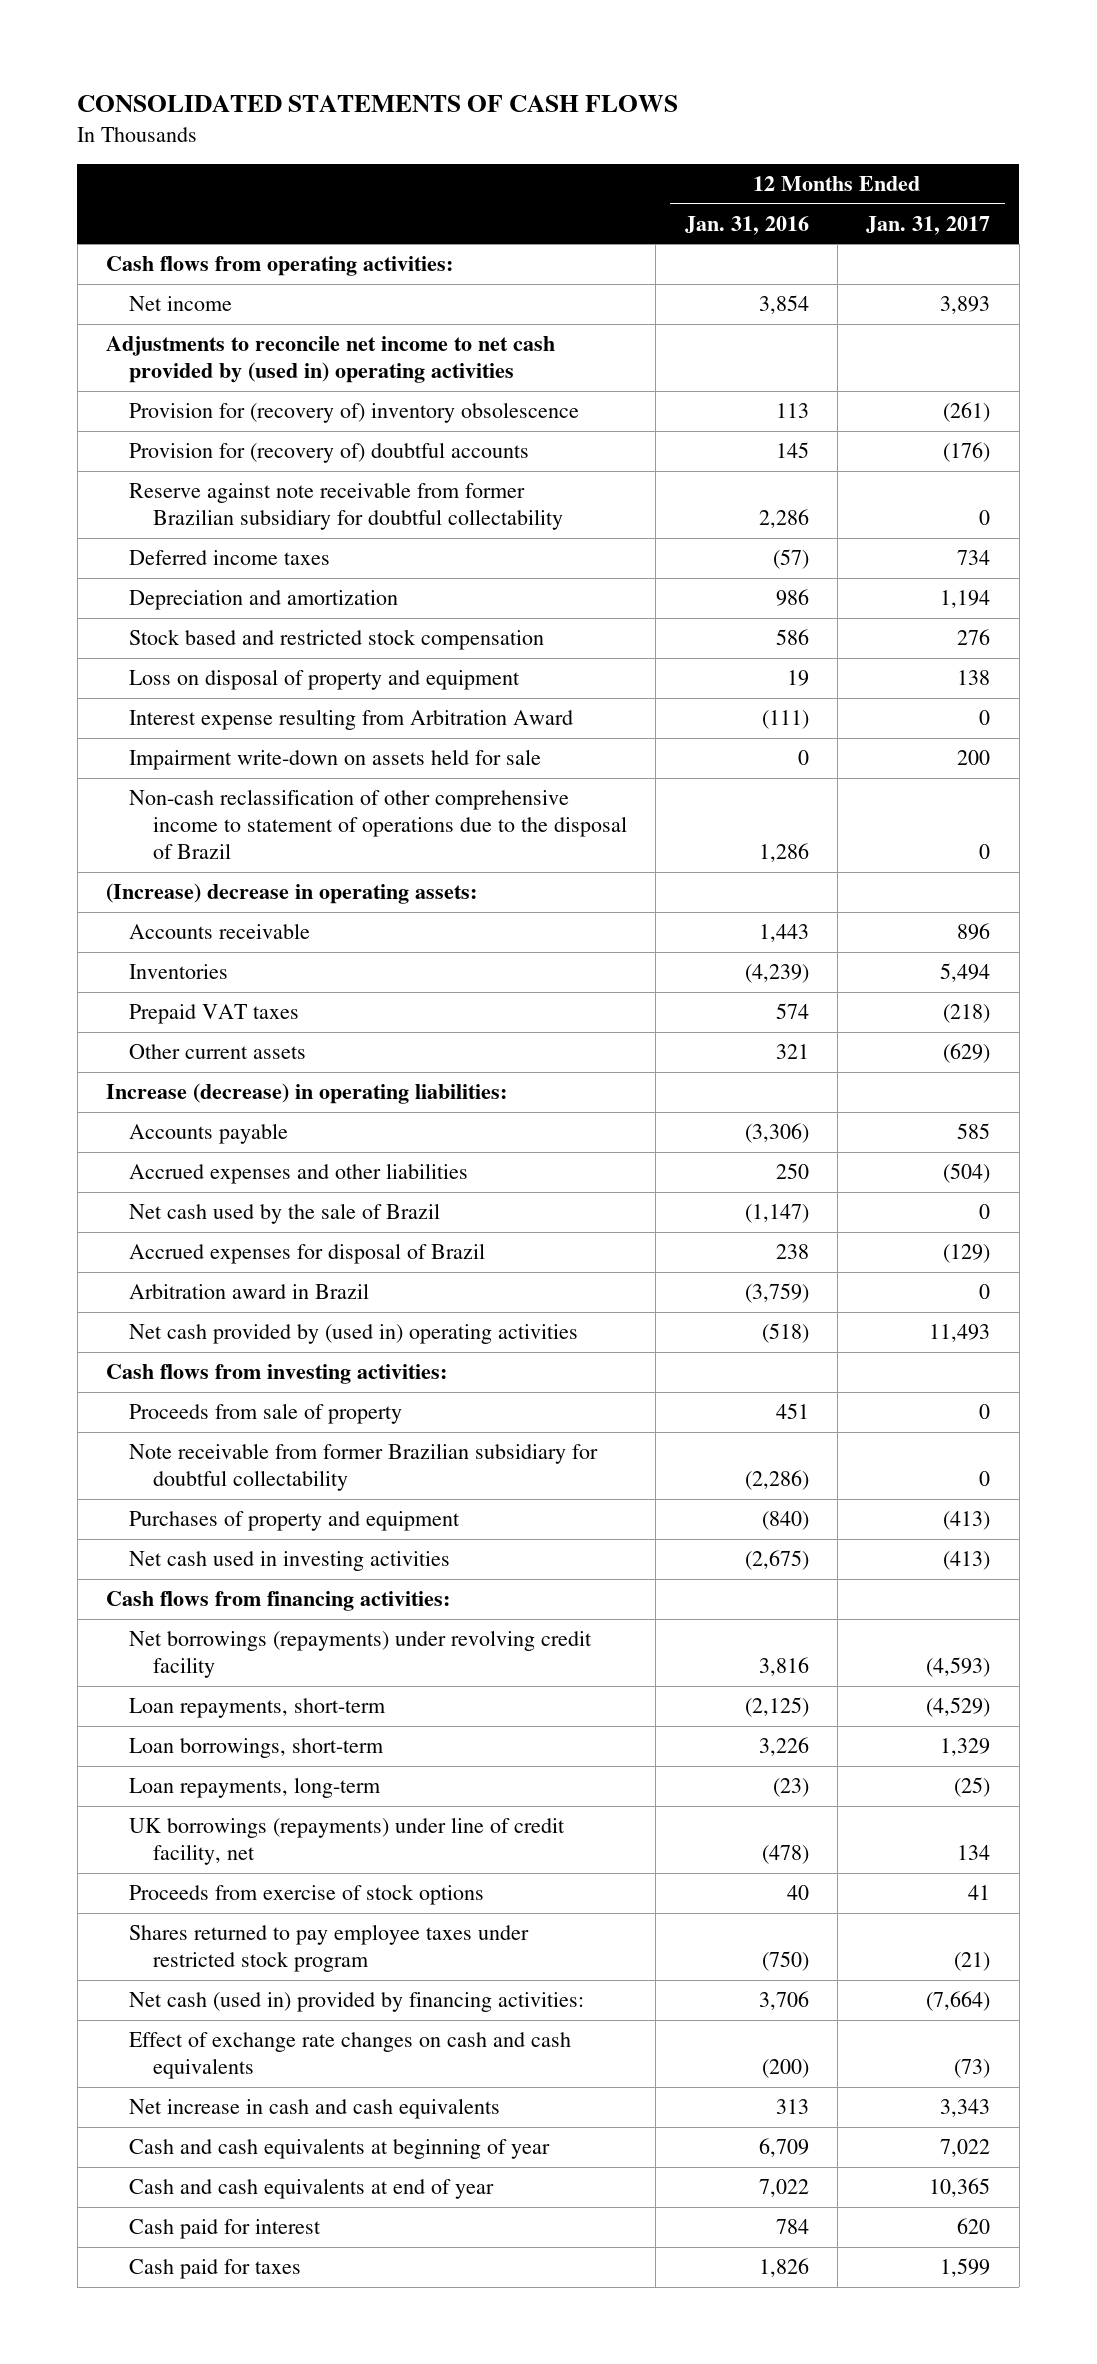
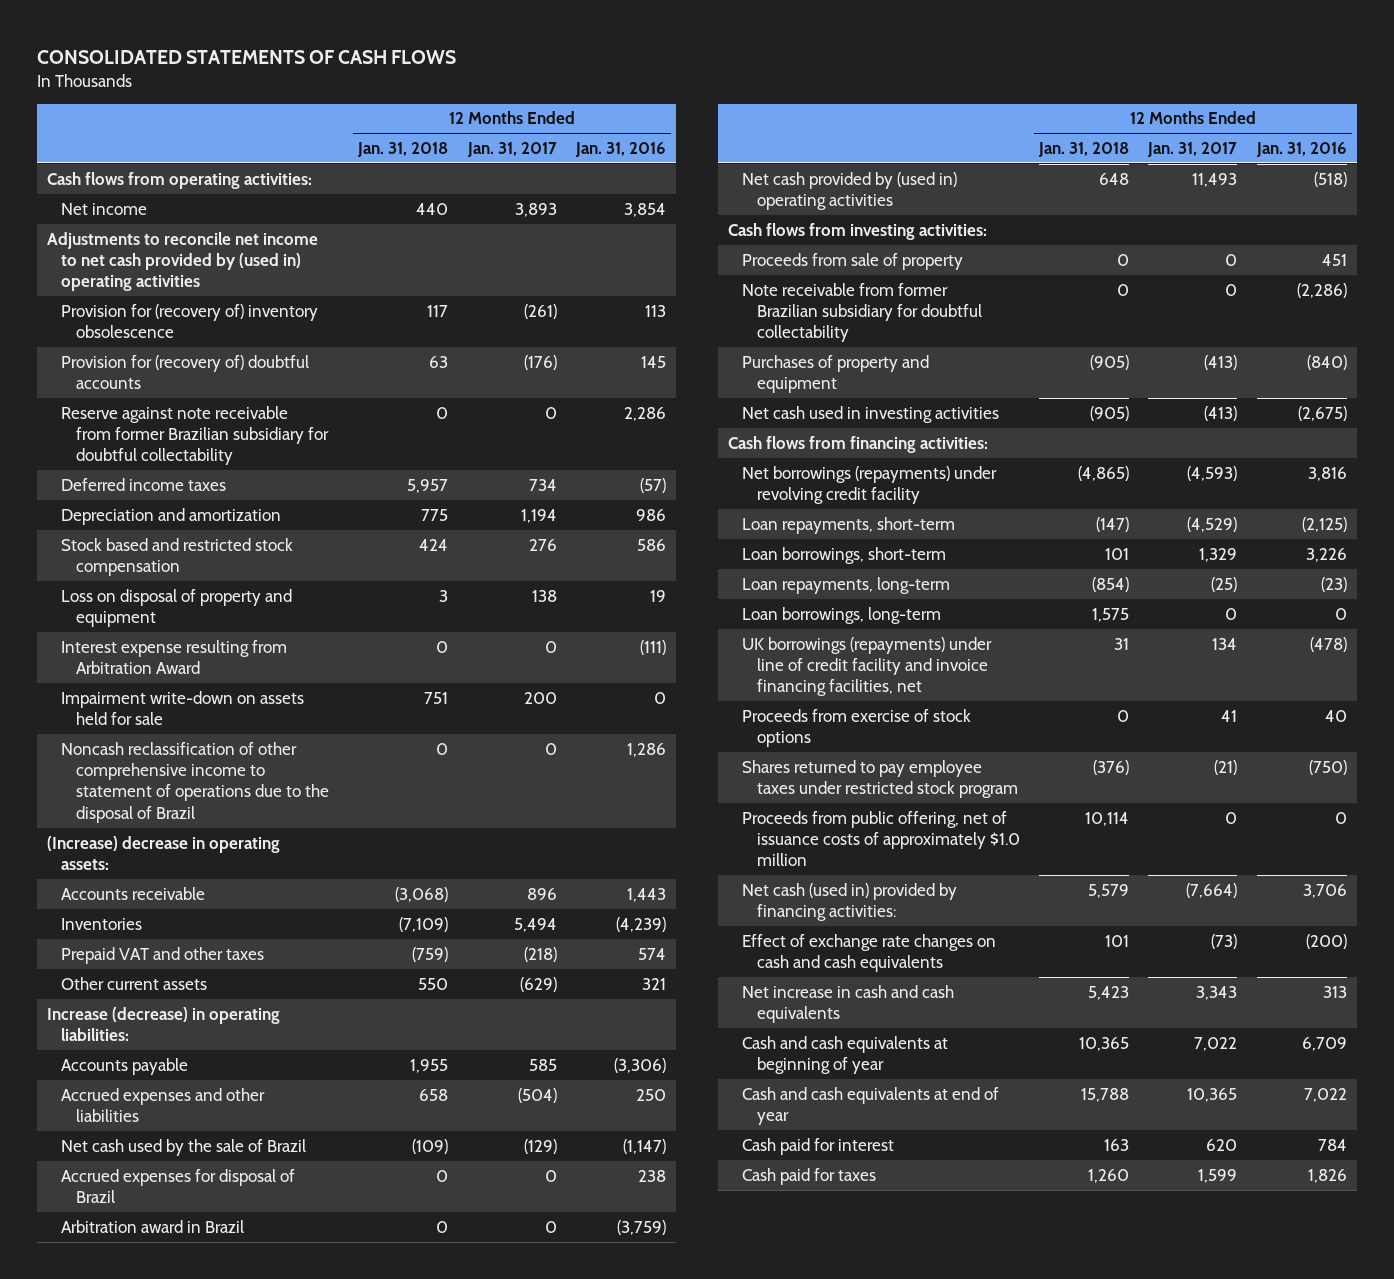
- | 12 Months Ended Jan. 31, 2016 | 12 Months Ended Jan. 31, 2017
+ | 12 Months Ended Jan. 31, 2018 | 12 Months Ended Jan. 31, 2017 | 12 Months Ended Jan. 31, 2016
- Non-cash reclassification of other comprehensive income to statement of operations due to the disposal of Brazil | 1,286 | 0
+ Noncash reclassification of other comprehensive income to statement of operations due to the disposal of Brazil | 0 | 0 | 1,286
- Prepaid VAT taxes | 574 | (218)
+ Prepaid VAT and other taxes | (759) | (218) | 574
- Net cash used by the sale of Brazil | (1,147) | 0
- Accrued expenses for disposal of Brazil | 238 | (129)
+ Net cash used by the sale of Brazil | (109) | (129) | (1,147)
+ Accrued expenses for disposal of Brazil | 0 | 0 | 238
- UK borrowings (repayments) under line of credit facility, net | (478) | 134
+ Loan borrowings, long-term | 1,575 | 0 | 0
+ UK borrowings (repayments) under line of credit facility and invoice financing facilities, net | 31 | 134 | (478)
+ Proceeds from public offering, net of issuance costs of approximately $1.0 million | 10,114 | 0 | 0

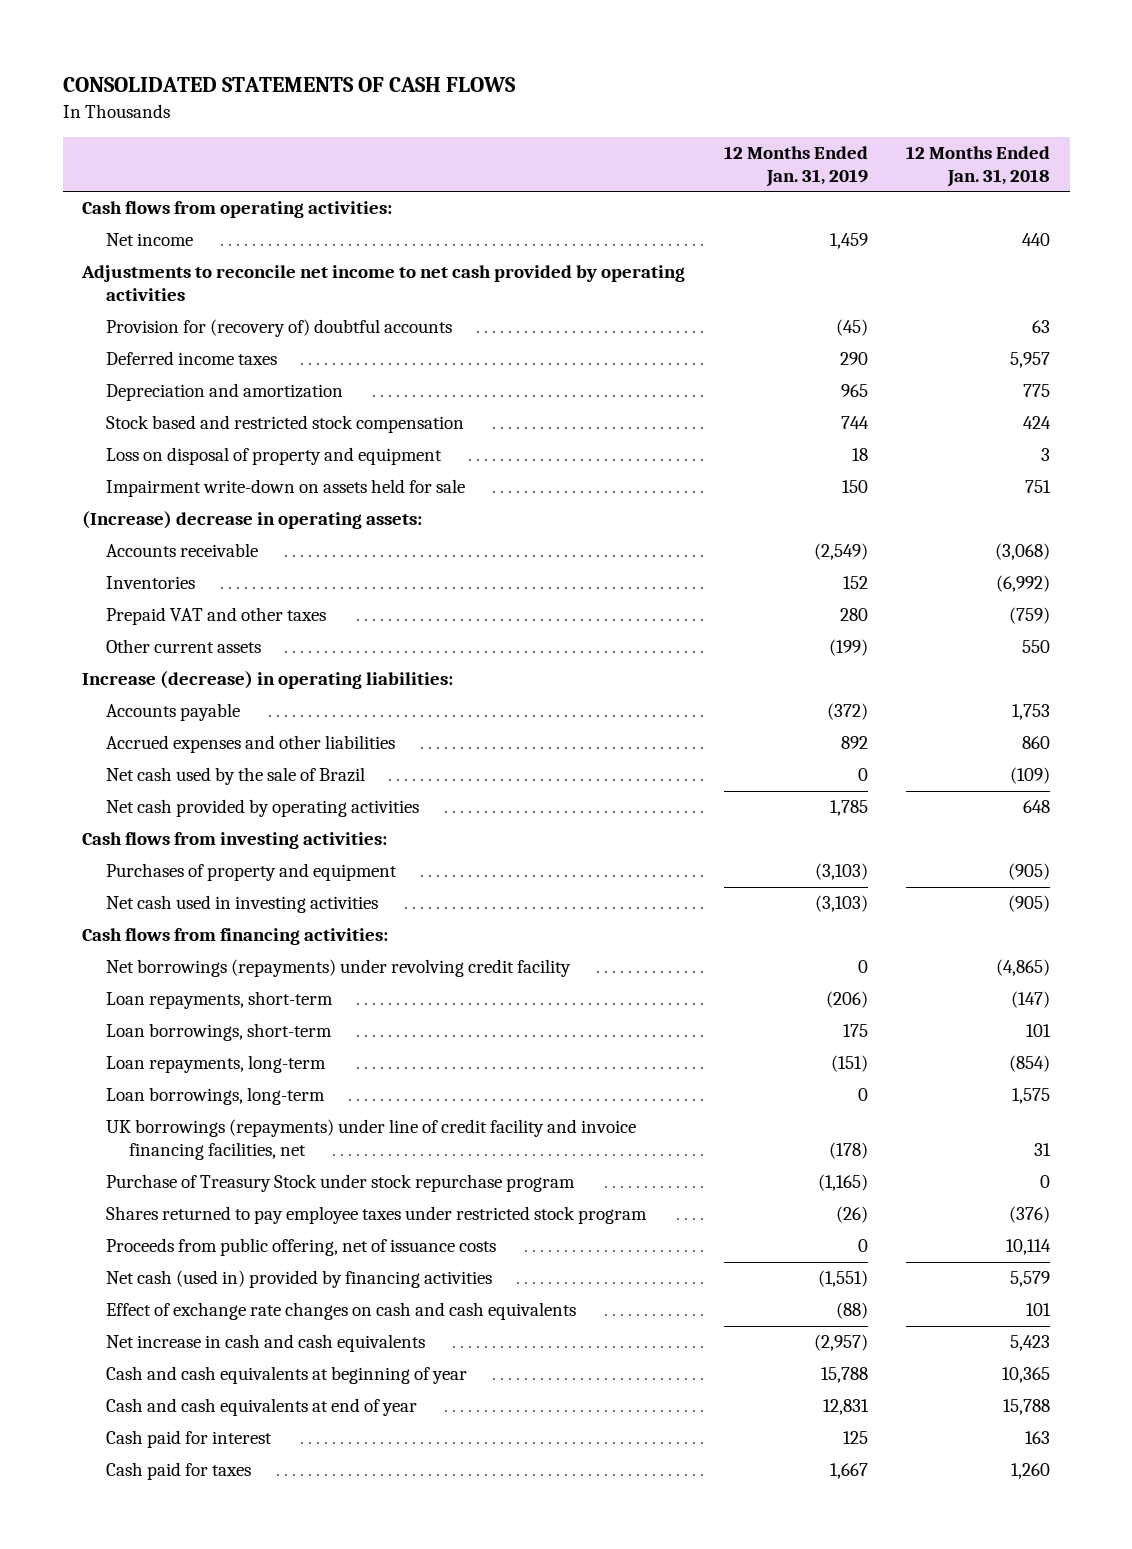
- | 12 Months Ended Jan. 31, 2018 | 12 Months Ended Jan. 31, 2017 | 12 Months Ended Jan. 31, 2016
+ | 12 Months Ended Jan. 31, 2019 | 12 Months Ended Jan. 31, 2018
- Adjustments to reconcile net income to net cash provided by (used in) operating activities
- Provision for (recovery of) inventory obsolescence | 117 | (261) | 113
+ Adjustments to reconcile net income to net cash provided by operating activities
- Reserve against note receivable from former Brazilian subsidiary for doubtful collectability | 0 | 0 | 2,286
- Interest expense resulting from Arbitration Award | 0 | 0 | (111)
- Noncash reclassification of other comprehensive income to statement of operations due to the disposal of Brazil | 0 | 0 | 1,286
- Inventories | (7,109) | 5,494 | (4,239)
+ Inventories | 152 | (6,992)
- Accounts payable | 1,955 | 585 | (3,306)
- Accrued expenses and other liabilities | 658 | (504) | 250
+ Accounts payable | (372) | 1,753
+ Accrued expenses and other liabilities | 892 | 860
- Accrued expenses for disposal of Brazil | 0 | 0 | 238
- Arbitration award in Brazil | 0 | 0 | (3,759)
- Net cash provided by (used in) operating activities | 648 | 11,493 | (518)
+ Net cash provided by operating activities | 1,785 | 648
- Proceeds from sale of property | 0 | 0 | 451
- Note receivable from former Brazilian subsidiary for doubtful collectability | 0 | 0 | (2,286)
- Proceeds from exercise of stock options | 0 | 41 | 40
+ Purchase of Treasury Stock under stock repurchase program | (1,165) | 0
- Proceeds from public offering, net of issuance costs of approximately $1.0 million | 10,114 | 0 | 0
- Net cash (used in) provided by financing activities: | 5,579 | (7,664) | 3,706
+ Proceeds from public offering, net of issuance costs | 0 | 10,114
+ Net cash (used in) provided by financing activities | (1,551) | 5,579

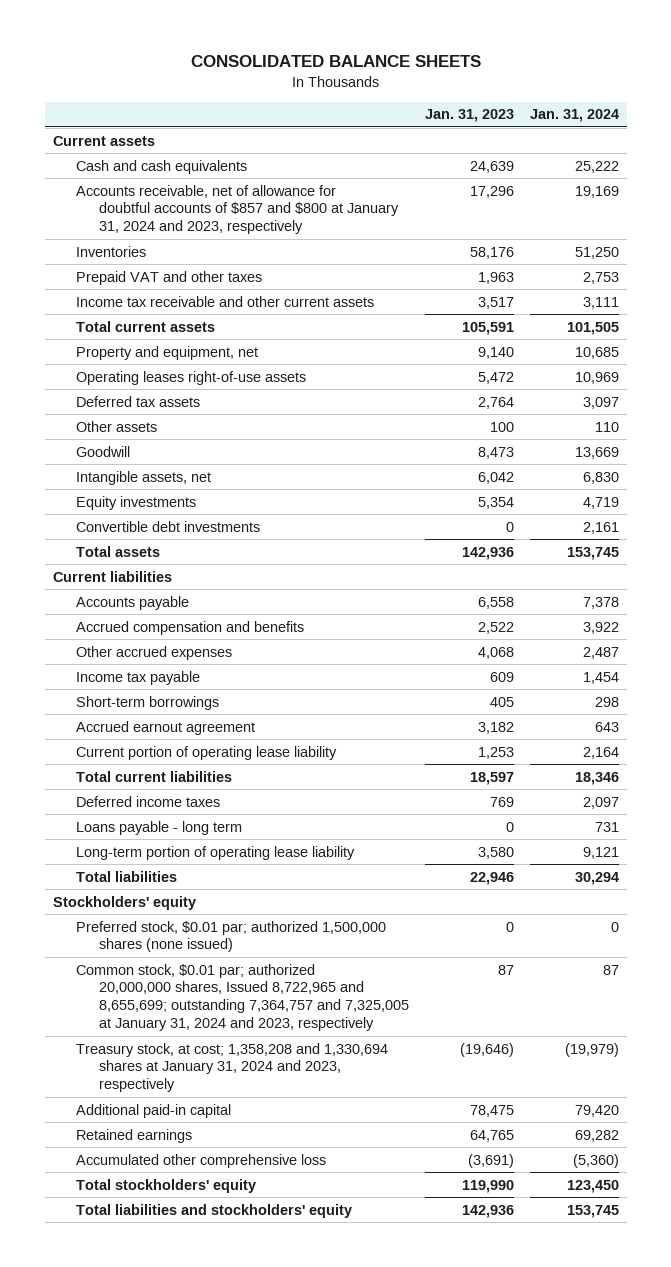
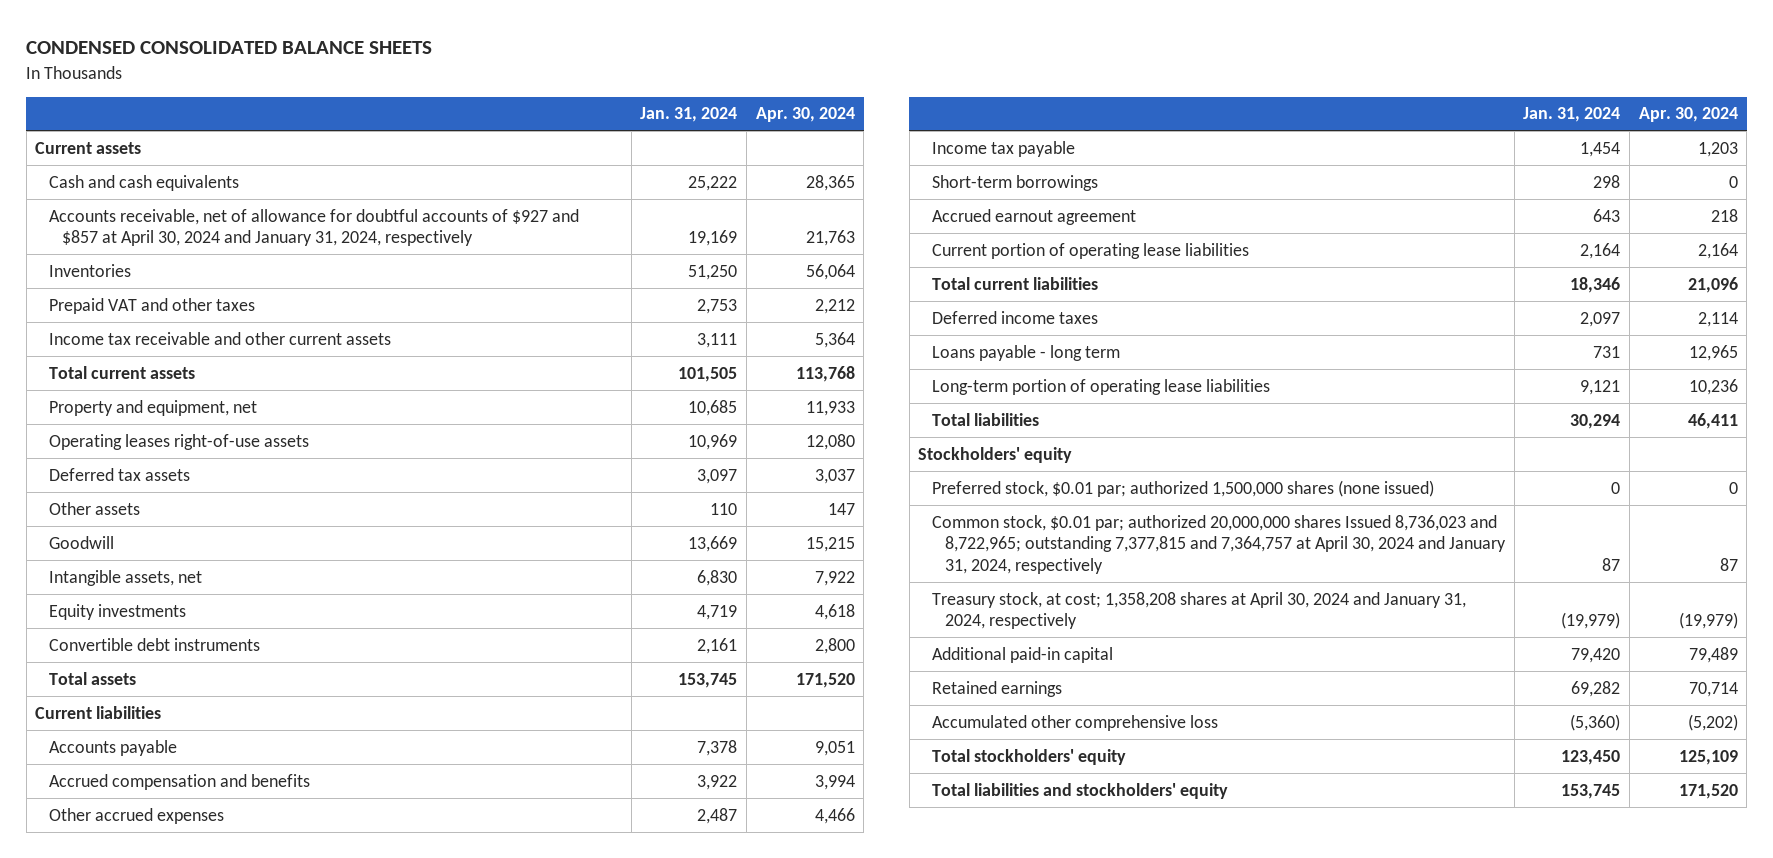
- CONSOLIDATED BALANCE SHEETS
+ CONDENSED CONSOLIDATED BALANCE SHEETS
- | Jan. 31, 2023 | Jan. 31, 2024
+ | Jan. 31, 2024 | Apr. 30, 2024
- Accounts receivable, net of allowance for doubtful accounts of $857 and $800 at January 31, 2024 and 2023, respectively | 17,296 | 19,169
+ Accounts receivable, net of allowance for doubtful accounts of $927 and $857 at April 30, 2024 and January 31, 2024, respectively | 19,169 | 21,763
- Convertible debt investments | 0 | 2,161
+ Convertible debt instruments | 2,161 | 2,800
- Current portion of operating lease liability | 1,253 | 2,164
+ Current portion of operating lease liabilities | 2,164 | 2,164
- Long-term portion of operating lease liability | 3,580 | 9,121
+ Long-term portion of operating lease liabilities | 9,121 | 10,236
- Common stock, $0.01 par; authorized 20,000,000 shares, Issued 8,722,965 and 8,655,699; outstanding 7,364,757 and 7,325,005 at January 31, 2024 and 2023, respectively | 87 | 87
- Treasury stock, at cost; 1,358,208 and 1,330,694 shares at January 31, 2024 and 2023, respectively | (19,646) | (19,979)
+ Common stock, $0.01 par; authorized 20,000,000 shares Issued 8,736,023 and 8,722,965; outstanding 7,377,815 and 7,364,757 at April 30, 2024 and January 31, 2024, respectively | 87 | 87
+ Treasury stock, at cost; 1,358,208 shares at April 30, 2024 and January 31, 2024, respectively | (19,979) | (19,979)

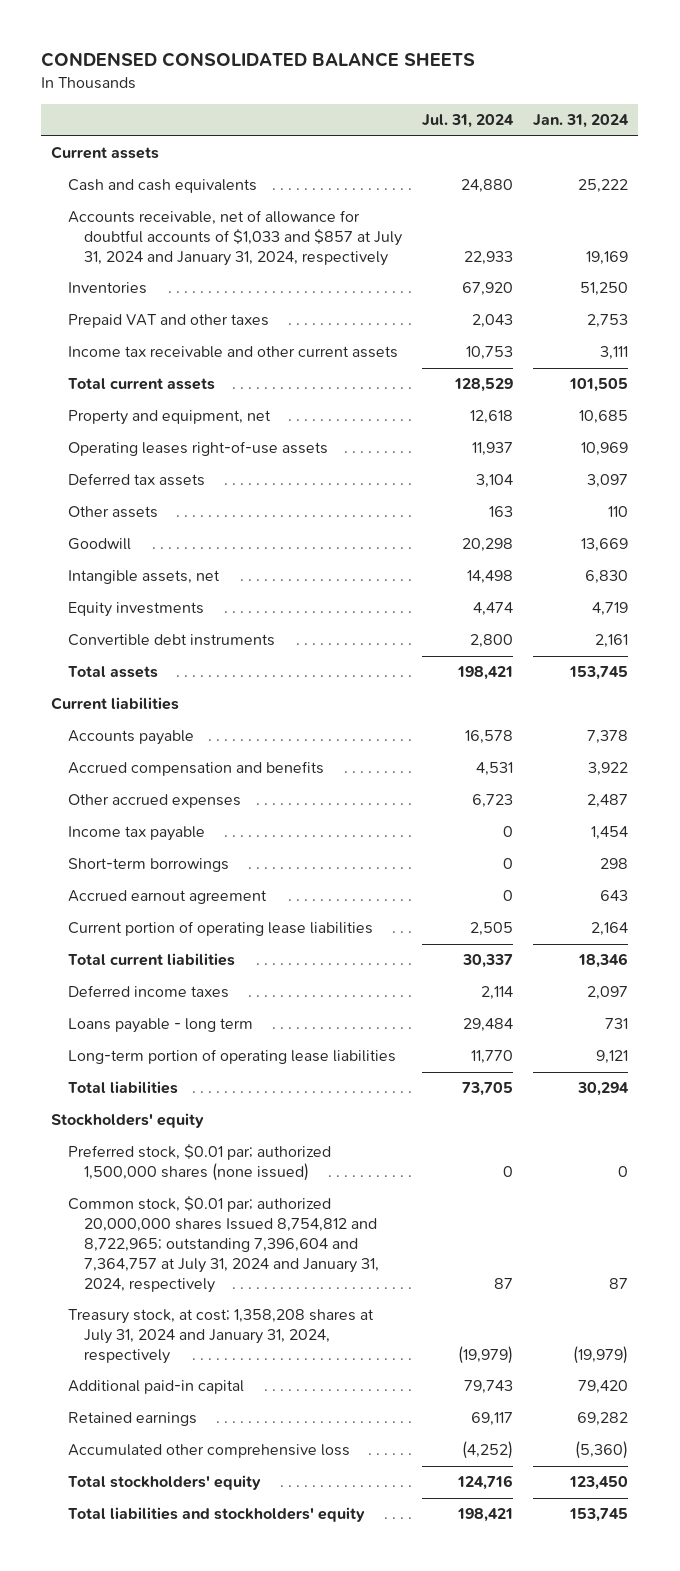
- | Jan. 31, 2024 | Apr. 30, 2024
+ | Jul. 31, 2024 | Jan. 31, 2024
- Accounts receivable, net of allowance for doubtful accounts of $927 and $857 at April 30, 2024 and January 31, 2024, respectively | 19,169 | 21,763
+ Accounts receivable, net of allowance for doubtful accounts of $1,033 and $857 at July 31, 2024 and January 31, 2024, respectively | 22,933 | 19,169
- Common stock, $0.01 par; authorized 20,000,000 shares Issued 8,736,023 and 8,722,965; outstanding 7,377,815 and 7,364,757 at April 30, 2024 and January 31, 2024, respectively | 87 | 87
- Treasury stock, at cost; 1,358,208 shares at April 30, 2024 and January 31, 2024, respectively | (19,979) | (19,979)
+ Common stock, $0.01 par; authorized 20,000,000 shares Issued 8,754,812 and 8,722,965; outstanding 7,396,604 and 7,364,757 at July 31, 2024 and January 31, 2024, respectively | 87 | 87
+ Treasury stock, at cost; 1,358,208 shares at July 31, 2024 and January 31, 2024, respectively | (19,979) | (19,979)

